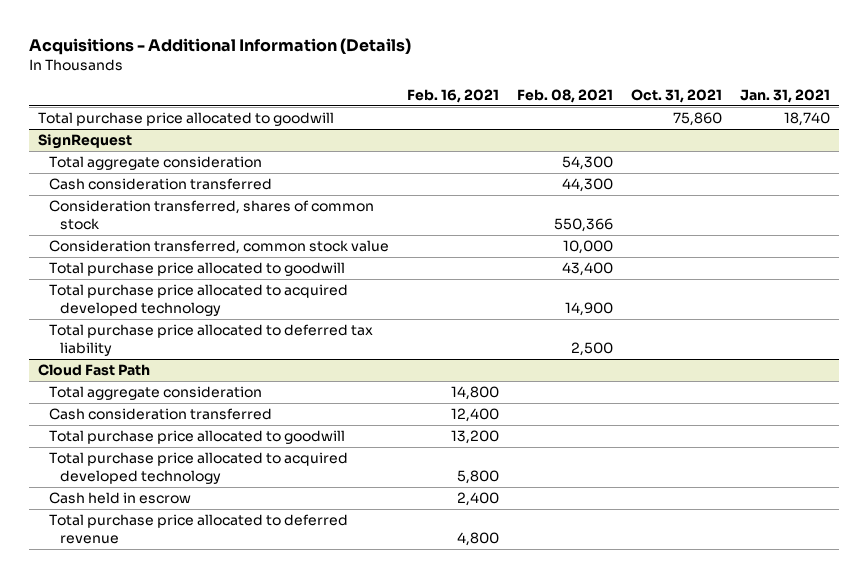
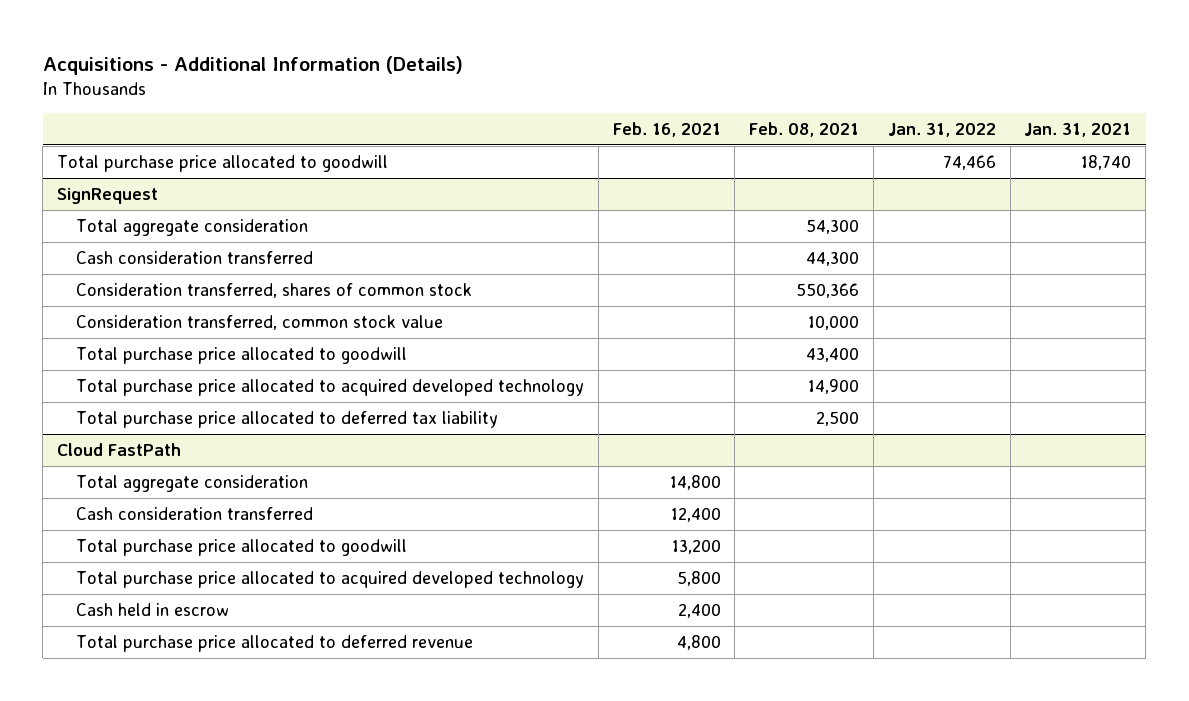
- | Feb. 16, 2021 | Feb. 08, 2021 | Oct. 31, 2021 | Jan. 31, 2021
+ | Feb. 16, 2021 | Feb. 08, 2021 | Jan. 31, 2022 | Jan. 31, 2021
- Cloud Fast Path
+ Cloud FastPath

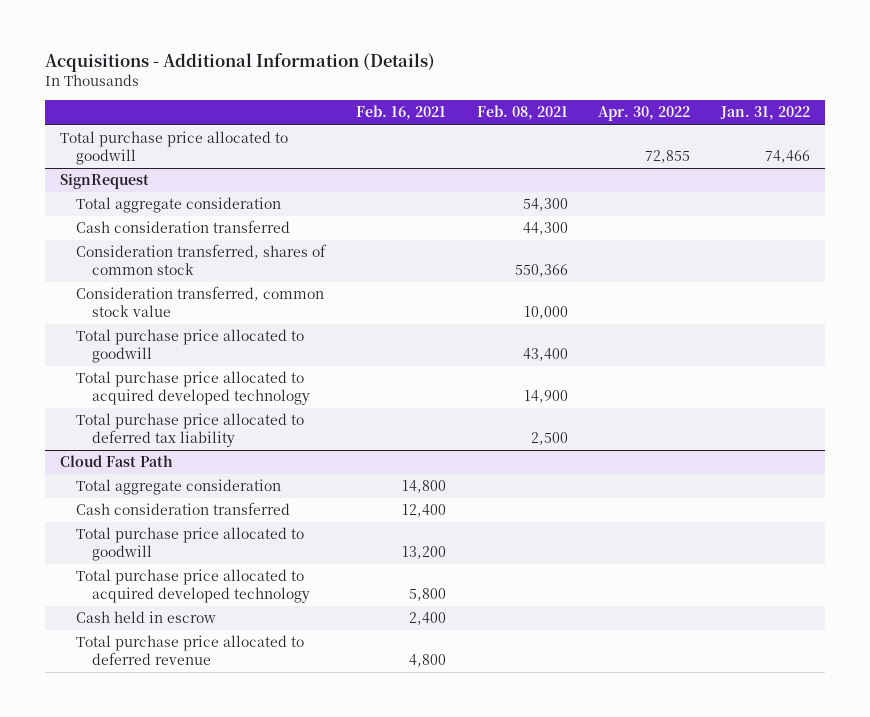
- | Feb. 16, 2021 | Feb. 08, 2021 | Jan. 31, 2022 | Jan. 31, 2021
+ | Feb. 16, 2021 | Feb. 08, 2021 | Apr. 30, 2022 | Jan. 31, 2022
- Cloud FastPath
+ Cloud Fast Path

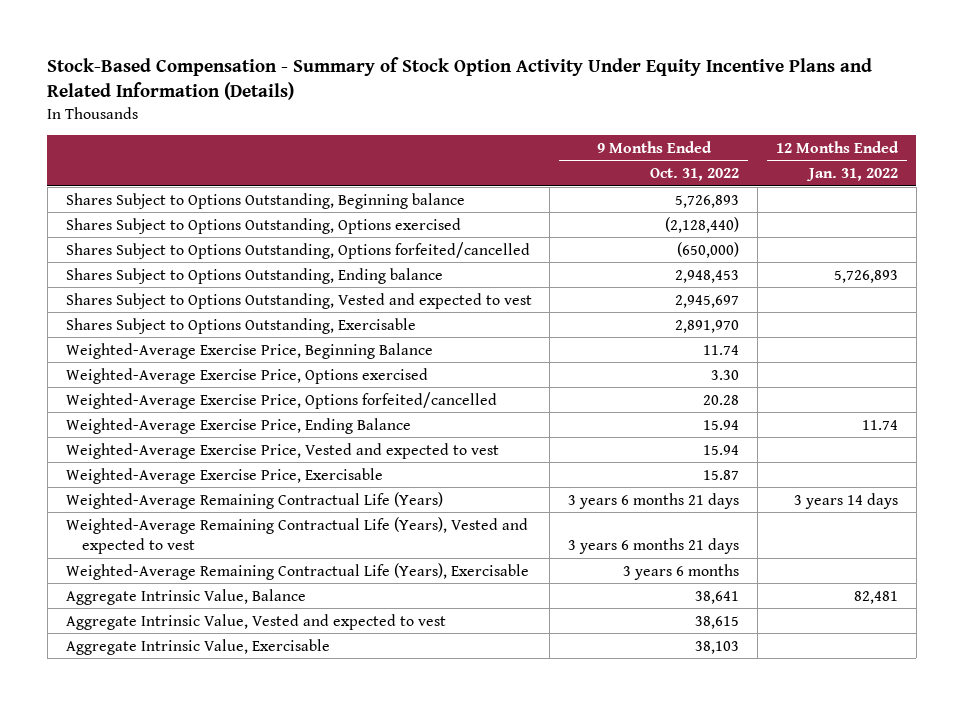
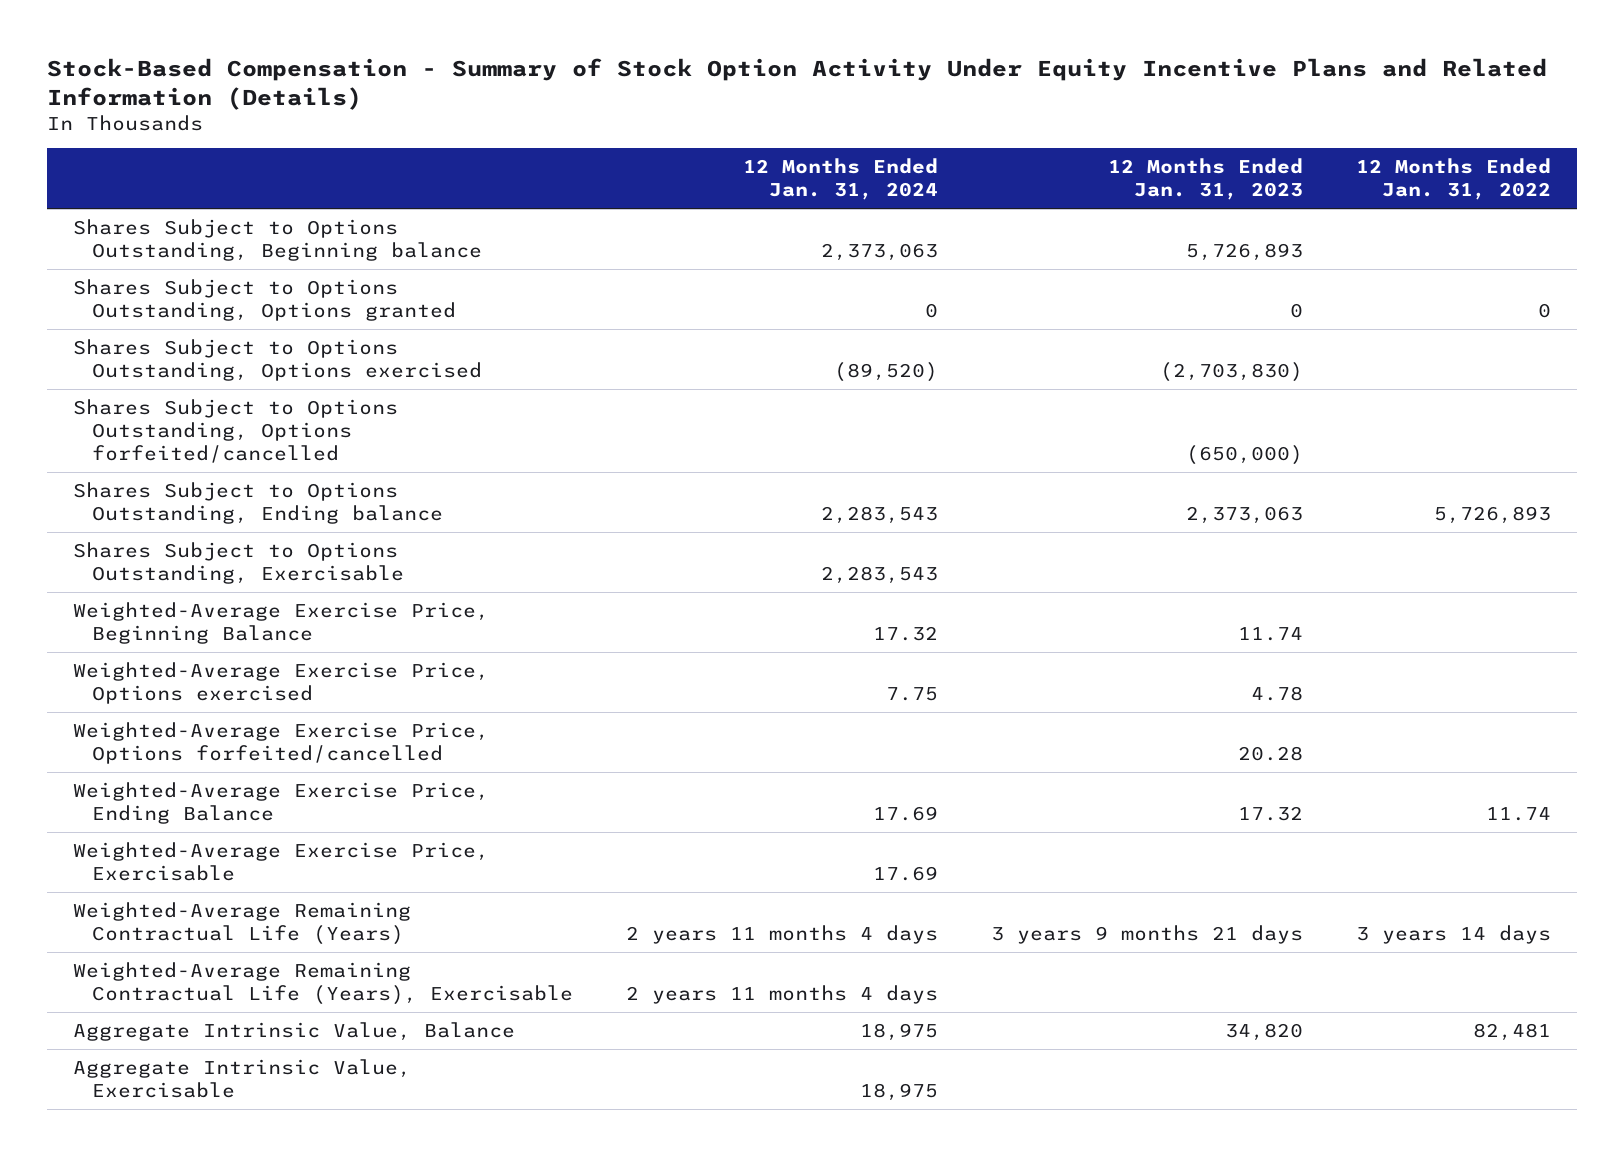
- | 9 Months Ended Oct. 31, 2022 | 12 Months Ended Jan. 31, 2022
+ | 12 Months Ended Jan. 31, 2024 | 12 Months Ended Jan. 31, 2023 | 12 Months Ended Jan. 31, 2022
+ Shares Subject to Options Outstanding, Options granted | 0 | 0 | 0
- Shares Subject to Options Outstanding, Vested and expected to vest | 2,945,697 |
- Weighted-Average Exercise Price, Vested and expected to vest | 15.94 |
- Weighted-Average Remaining Contractual Life (Years), Vested and expected to vest | 3 years 6 months 21 days |
- Aggregate Intrinsic Value, Vested and expected to vest | 38,615 |

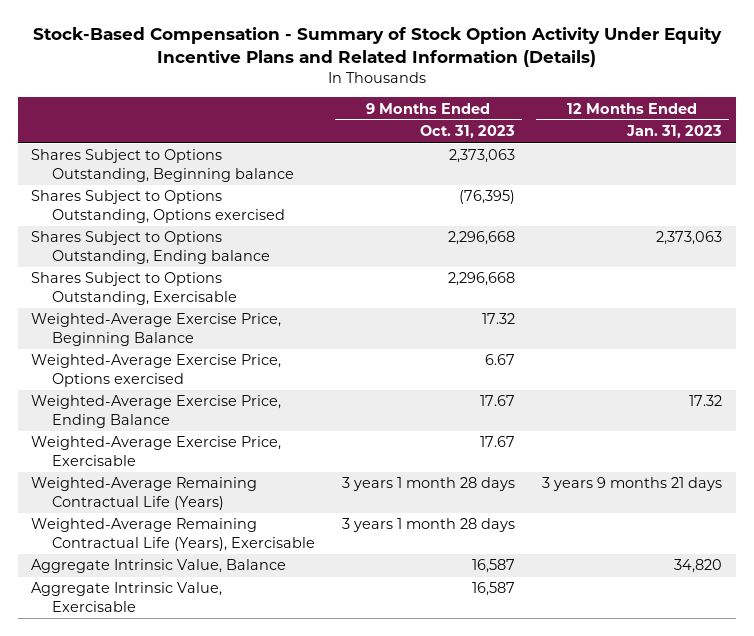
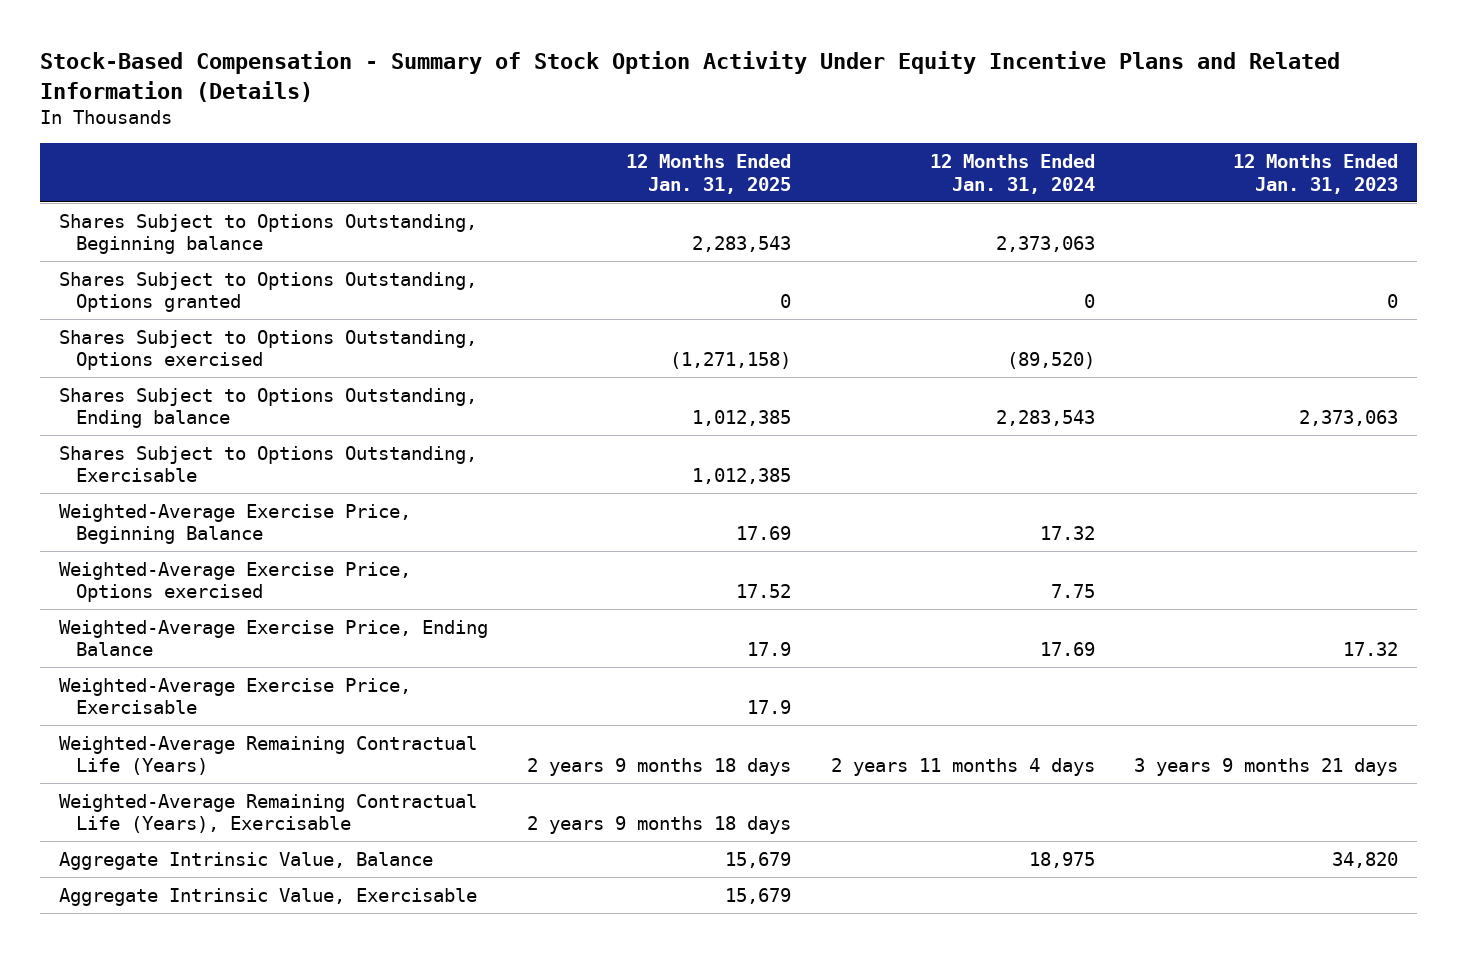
- | 9 Months Ended Oct. 31, 2023 | 12 Months Ended Jan. 31, 2023
+ | 12 Months Ended Jan. 31, 2025 | 12 Months Ended Jan. 31, 2024 | 12 Months Ended Jan. 31, 2023
+ Shares Subject to Options Outstanding, Options granted | 0 | 0 | 0

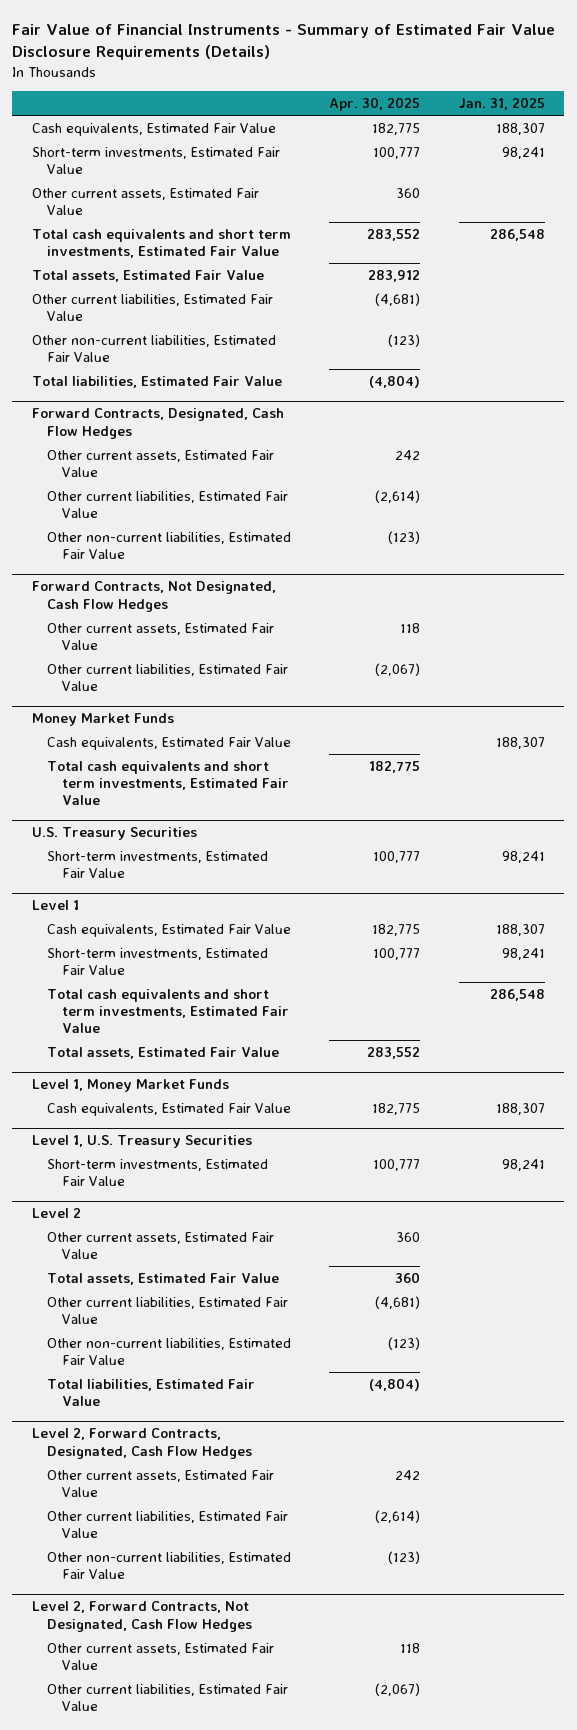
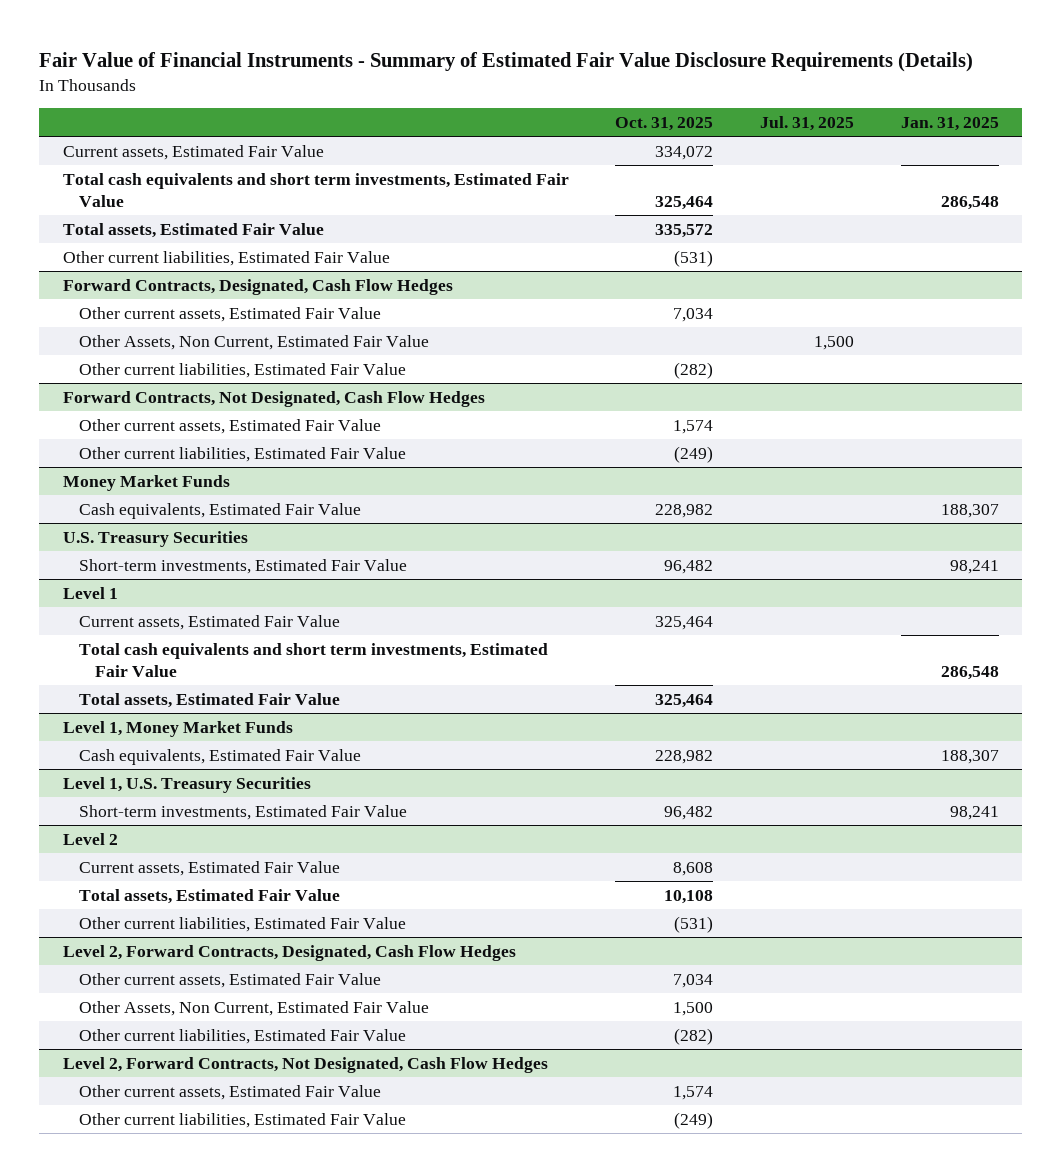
- | Apr. 30, 2025 | Jan. 31, 2025
+ | Oct. 31, 2025 | Jul. 31, 2025 | Jan. 31, 2025
- Cash equivalents, Estimated Fair Value | 182,775 | 188,307
- Short-term investments, Estimated Fair Value | 100,777 | 98,241
- Other current assets, Estimated Fair Value | 360 |
+ Current assets, Estimated Fair Value | 334,072 | |
- Other non-current liabilities, Estimated Fair Value | (123) |
- Total liabilities, Estimated Fair Value | (4,804) |
@ Forward Contracts, Designated, Cash Flow Hedges
+ Other Assets, Non Current, Estimated Fair Value | | 1,500 |
- Other non-current liabilities, Estimated Fair Value | (123) |
@ Money Market Funds
- Total cash equivalents and short term investments, Estimated Fair Value | 182,775 |
@ Level 1
- Cash equivalents, Estimated Fair Value | 182,775 | 188,307
- Short-term investments, Estimated Fair Value | 100,777 | 98,241
+ Current assets, Estimated Fair Value | 325,464 | |
@ Level 2
- Other current assets, Estimated Fair Value | 360 |
+ Current assets, Estimated Fair Value | 8,608 | |
- Other non-current liabilities, Estimated Fair Value | (123) |
- Total liabilities, Estimated Fair Value | (4,804) |
@ Level 2, Forward Contracts, Designated, Cash Flow Hedges
+ Other Assets, Non Current, Estimated Fair Value | 1,500 | |
- Other non-current liabilities, Estimated Fair Value | (123) |

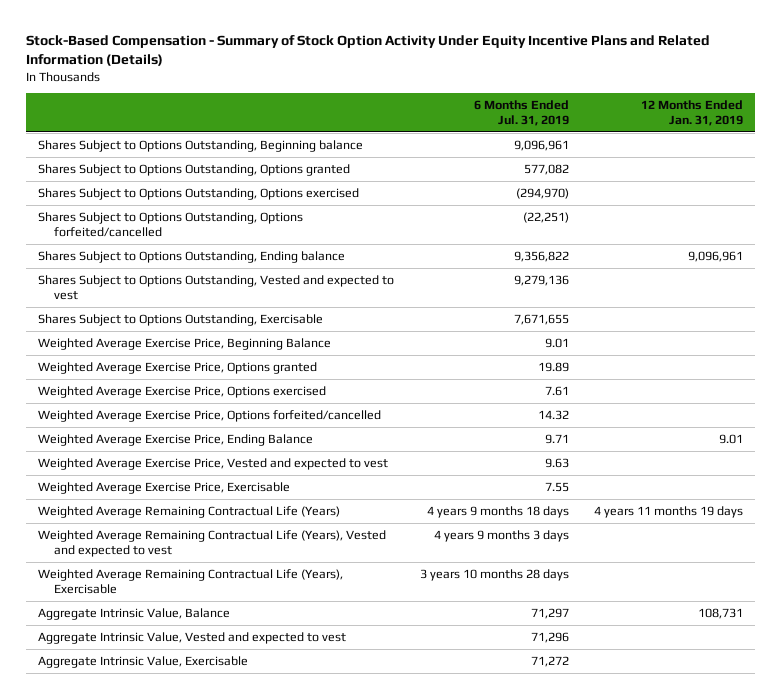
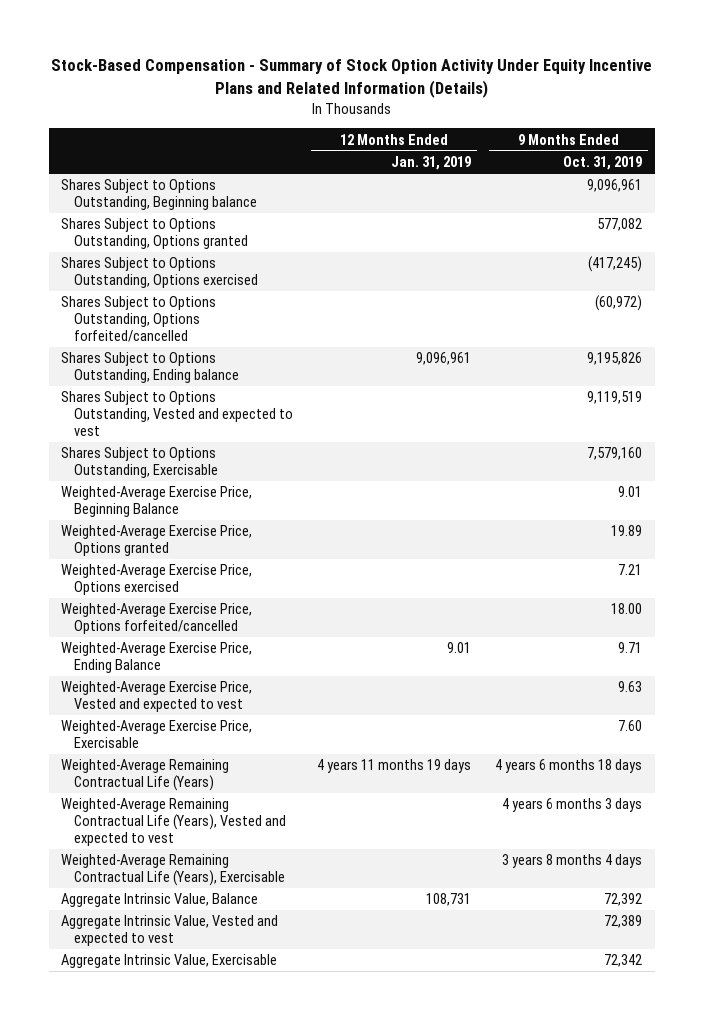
- | 6 Months Ended Jul. 31, 2019 | 12 Months Ended Jan. 31, 2019
+ | 12 Months Ended Jan. 31, 2019 | 9 Months Ended Oct. 31, 2019
- Weighted Average Exercise Price, Beginning Balance | 9.01 |
- Weighted Average Exercise Price, Options granted | 19.89 |
- Weighted Average Exercise Price, Options exercised | 7.61 |
- Weighted Average Exercise Price, Options forfeited/cancelled | 14.32 |
- Weighted Average Exercise Price, Ending Balance | 9.71 | 9.01
- Weighted Average Exercise Price, Vested and expected to vest | 9.63 |
- Weighted Average Exercise Price, Exercisable | 7.55 |
- Weighted Average Remaining Contractual Life (Years) | 4 years 9 months 18 days | 4 years 11 months 19 days
- Weighted Average Remaining Contractual Life (Years), Vested and expected to vest | 4 years 9 months 3 days |
- Weighted Average Remaining Contractual Life (Years), Exercisable | 3 years 10 months 28 days |
+ Weighted-Average Exercise Price, Beginning Balance | | 9.01
+ Weighted-Average Exercise Price, Options granted | | 19.89
+ Weighted-Average Exercise Price, Options exercised | | 7.21
+ Weighted-Average Exercise Price, Options forfeited/cancelled | | 18.00
+ Weighted-Average Exercise Price, Ending Balance | 9.01 | 9.71
+ Weighted-Average Exercise Price, Vested and expected to vest | | 9.63
+ Weighted-Average Exercise Price, Exercisable | | 7.60
+ Weighted-Average Remaining Contractual Life (Years) | 4 years 11 months 19 days | 4 years 6 months 18 days
+ Weighted-Average Remaining Contractual Life (Years), Vested and expected to vest | | 4 years 6 months 3 days
+ Weighted-Average Remaining Contractual Life (Years), Exercisable | | 3 years 8 months 4 days

